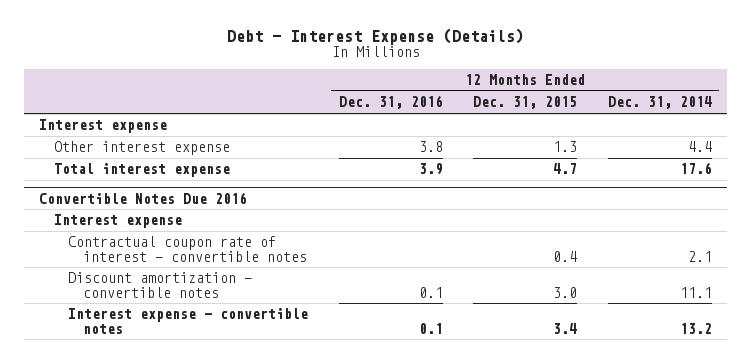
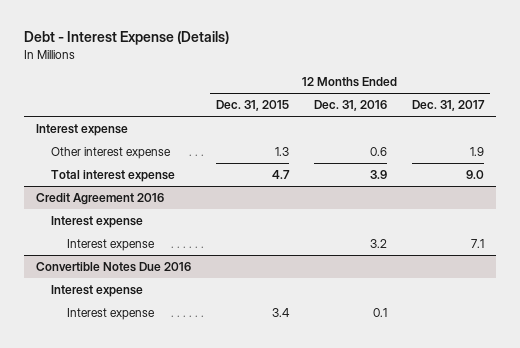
- | 12 Months Ended Dec. 31, 2016 | 12 Months Ended Dec. 31, 2015 | 12 Months Ended Dec. 31, 2014
+ | 12 Months Ended Dec. 31, 2015 | 12 Months Ended Dec. 31, 2016 | 12 Months Ended Dec. 31, 2017
- Other interest expense | 3.8 | 1.3 | 4.4
+ Other interest expense | 1.3 | 0.6 | 1.9
+ Credit Agreement 2016
+ Interest expense
+ Interest expense | | 3.2 | 7.1
@ Convertible Notes Due 2016
- Contractual coupon rate of interest - convertible notes | | 0.4 | 2.1
- Discount amortization - convertible notes | 0.1 | 3.0 | 11.1
- Interest expense - convertible notes | 0.1 | 3.4 | 13.2
+ Interest expense | 3.4 | 0.1 |

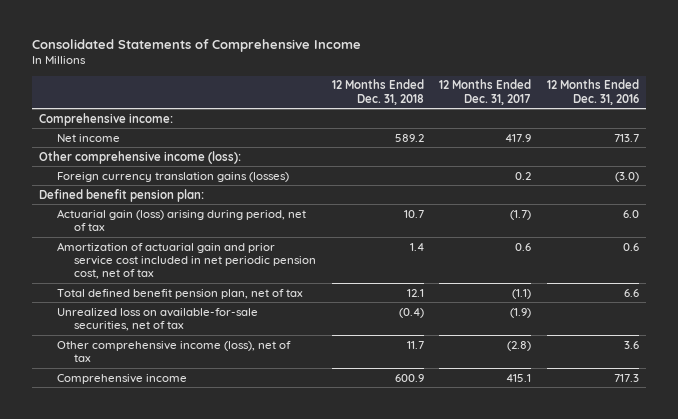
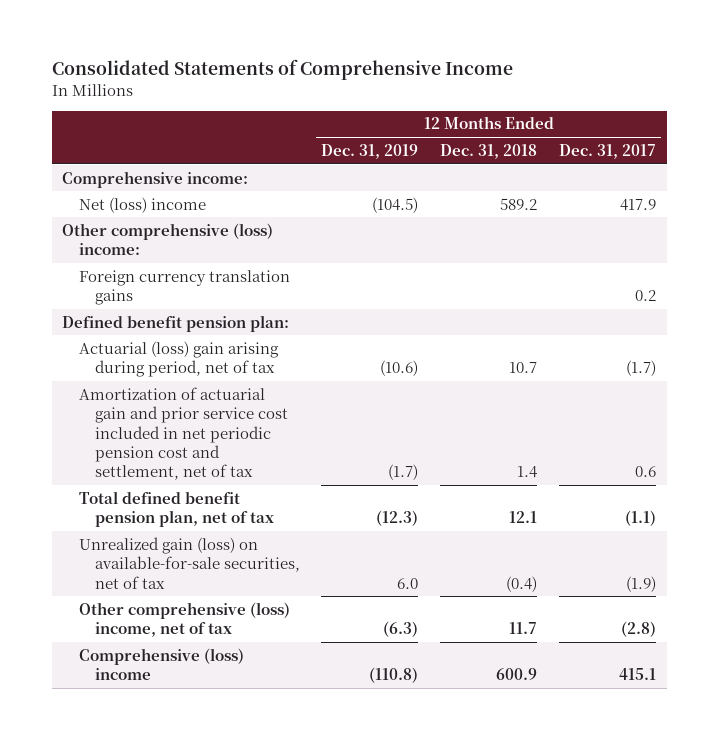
- | 12 Months Ended Dec. 31, 2018 | 12 Months Ended Dec. 31, 2017 | 12 Months Ended Dec. 31, 2016
+ | 12 Months Ended Dec. 31, 2019 | 12 Months Ended Dec. 31, 2018 | 12 Months Ended Dec. 31, 2017
- Net income | 589.2 | 417.9 | 713.7
- Other comprehensive income (loss):
- Foreign currency translation gains (losses) | | 0.2 | (3.0)
+ Net (loss) income | (104.5) | 589.2 | 417.9
+ Other comprehensive (loss) income:
+ Foreign currency translation gains | | | 0.2
- Actuarial gain (loss) arising during period, net of tax | 10.7 | (1.7) | 6.0
- Amortization of actuarial gain and prior service cost included in net periodic pension cost, net of tax | 1.4 | 0.6 | 0.6
+ Actuarial (loss) gain arising during period, net of tax | (10.6) | 10.7 | (1.7)
+ Amortization of actuarial gain and prior service cost included in net periodic pension cost and settlement, net of tax | (1.7) | 1.4 | 0.6
- Unrealized loss on available-for-sale securities, net of tax | (0.4) | (1.9) |
- Other comprehensive income (loss), net of tax | 11.7 | (2.8) | 3.6
- Comprehensive income | 600.9 | 415.1 | 717.3
+ Unrealized gain (loss) on available-for-sale securities, net of tax | 6.0 | (0.4) | (1.9)
+ Other comprehensive (loss) income, net of tax | (6.3) | 11.7 | (2.8)
+ Comprehensive (loss) income | (110.8) | 600.9 | 415.1

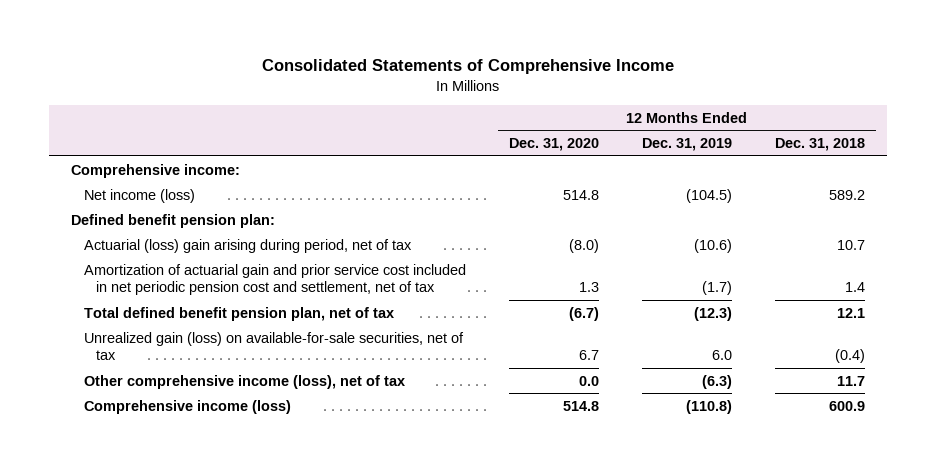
- | 12 Months Ended Dec. 31, 2019 | 12 Months Ended Dec. 31, 2018 | 12 Months Ended Dec. 31, 2017
+ | 12 Months Ended Dec. 31, 2020 | 12 Months Ended Dec. 31, 2019 | 12 Months Ended Dec. 31, 2018
- Net (loss) income | (104.5) | 589.2 | 417.9
- Other comprehensive (loss) income:
- Foreign currency translation gains | | | 0.2
+ Net income (loss) | 514.8 | (104.5) | 589.2
- Other comprehensive (loss) income, net of tax | (6.3) | 11.7 | (2.8)
- Comprehensive (loss) income | (110.8) | 600.9 | 415.1
+ Other comprehensive income (loss), net of tax | 0.0 | (6.3) | 11.7
+ Comprehensive income (loss) | 514.8 | (110.8) | 600.9

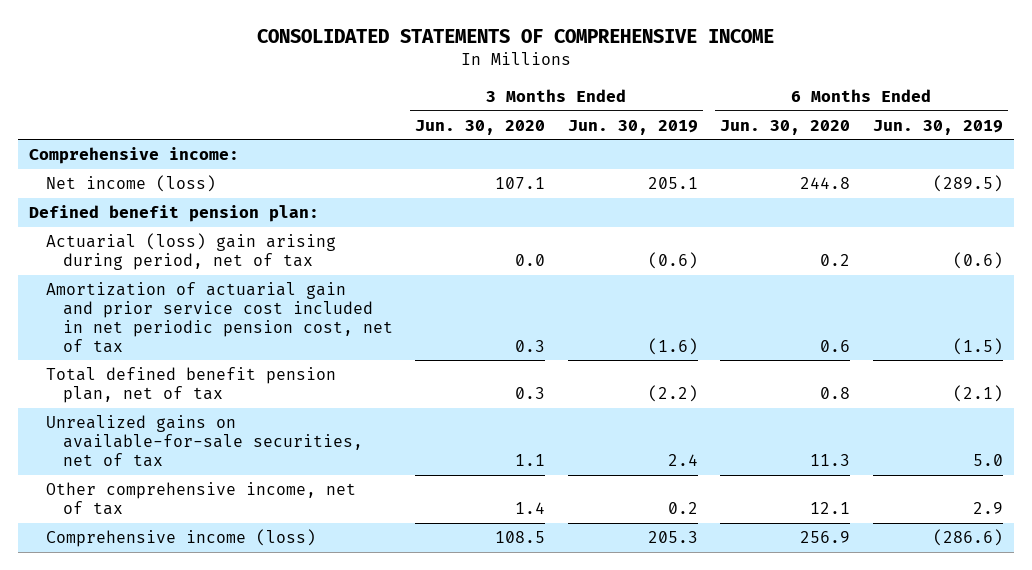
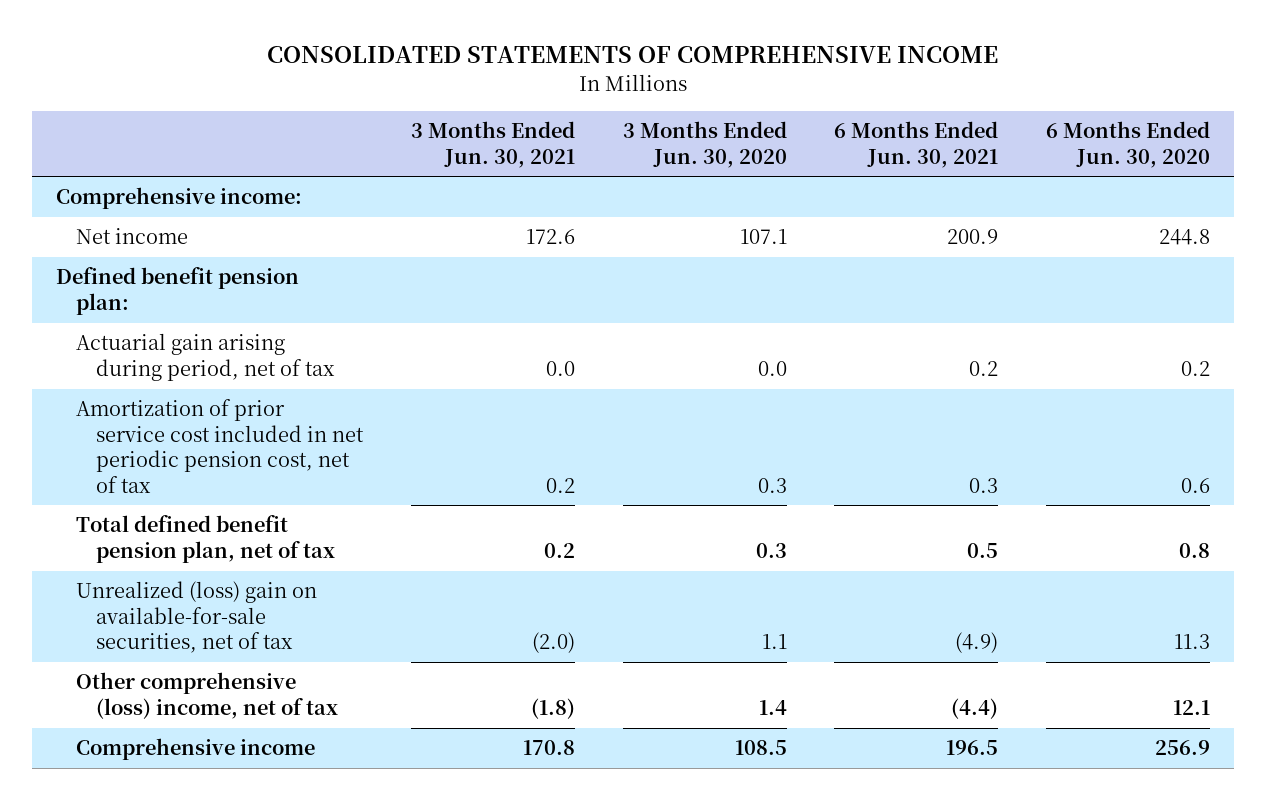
- | 3 Months Ended Jun. 30, 2020 | 3 Months Ended Jun. 30, 2019 | 6 Months Ended Jun. 30, 2020 | 6 Months Ended Jun. 30, 2019
+ | 3 Months Ended Jun. 30, 2021 | 3 Months Ended Jun. 30, 2020 | 6 Months Ended Jun. 30, 2021 | 6 Months Ended Jun. 30, 2020
- Net income (loss) | 107.1 | 205.1 | 244.8 | (289.5)
+ Net income | 172.6 | 107.1 | 200.9 | 244.8
- Actuarial (loss) gain arising during period, net of tax | 0.0 | (0.6) | 0.2 | (0.6)
- Amortization of actuarial gain and prior service cost included in net periodic pension cost, net of tax | 0.3 | (1.6) | 0.6 | (1.5)
+ Actuarial gain arising during period, net of tax | 0.0 | 0.0 | 0.2 | 0.2
+ Amortization of prior service cost included in net periodic pension cost, net of tax | 0.2 | 0.3 | 0.3 | 0.6
- Unrealized gains on available-for-sale securities, net of tax | 1.1 | 2.4 | 11.3 | 5.0
- Other comprehensive income, net of tax | 1.4 | 0.2 | 12.1 | 2.9
- Comprehensive income (loss) | 108.5 | 205.3 | 256.9 | (286.6)
+ Unrealized (loss) gain on available-for-sale securities, net of tax | (2.0) | 1.1 | (4.9) | 11.3
+ Other comprehensive (loss) income, net of tax | (1.8) | 1.4 | (4.4) | 12.1
+ Comprehensive income | 170.8 | 108.5 | 196.5 | 256.9

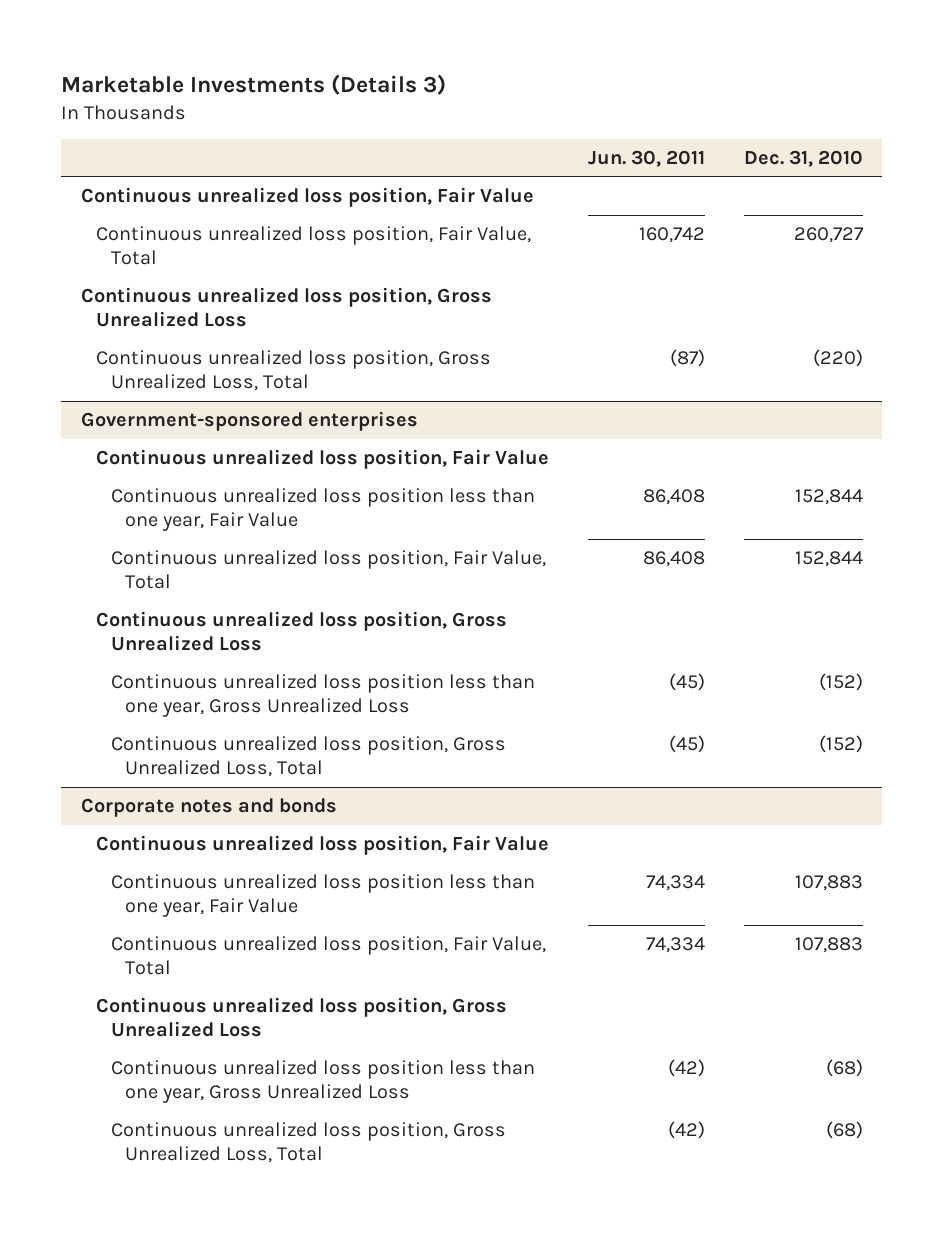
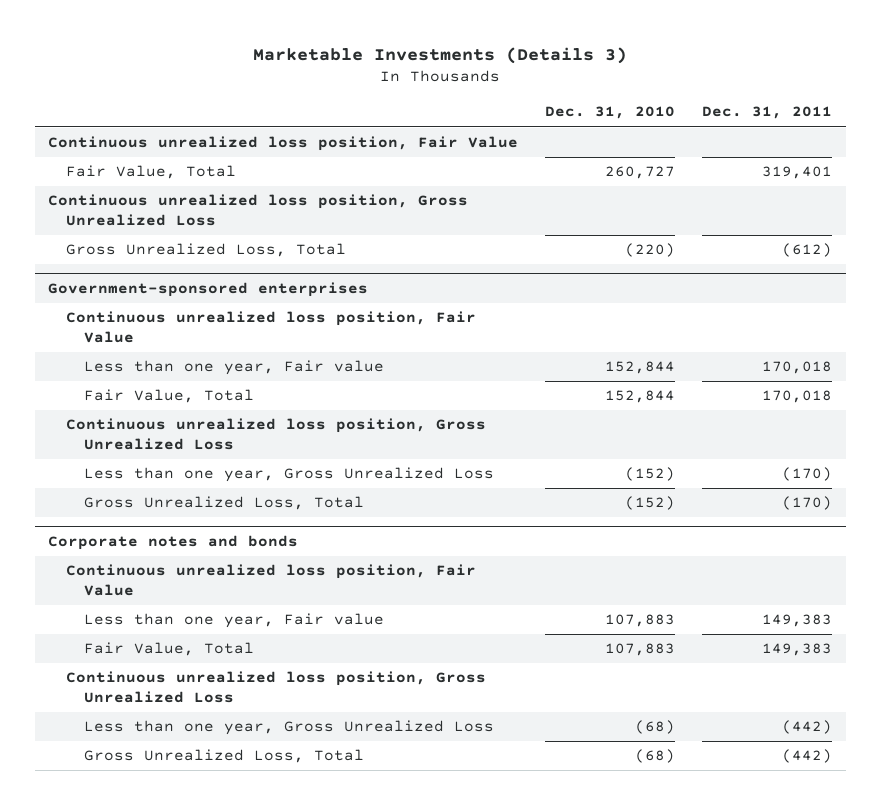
- | Jun. 30, 2011 | Dec. 31, 2010
+ | Dec. 31, 2010 | Dec. 31, 2011
- Continuous unrealized loss position, Fair Value, Total | 160,742 | 260,727
+ Fair Value, Total | 260,727 | 319,401
- Continuous unrealized loss position, Gross Unrealized Loss, Total | (87) | (220)
+ Gross Unrealized Loss, Total | (220) | (612)
@ Government-sponsored enterprises
- Continuous unrealized loss position less than one year, Fair Value | 86,408 | 152,844
- Continuous unrealized loss position, Fair Value, Total | 86,408 | 152,844
+ Less than one year, Fair value | 152,844 | 170,018
+ Fair Value, Total | 152,844 | 170,018
- Continuous unrealized loss position less than one year, Gross Unrealized Loss | (45) | (152)
- Continuous unrealized loss position, Gross Unrealized Loss, Total | (45) | (152)
+ Less than one year, Gross Unrealized Loss | (152) | (170)
+ Gross Unrealized Loss, Total | (152) | (170)
@ Corporate notes and bonds
- Continuous unrealized loss position less than one year, Fair Value | 74,334 | 107,883
- Continuous unrealized loss position, Fair Value, Total | 74,334 | 107,883
+ Less than one year, Fair value | 107,883 | 149,383
+ Fair Value, Total | 107,883 | 149,383
- Continuous unrealized loss position less than one year, Gross Unrealized Loss | (42) | (68)
- Continuous unrealized loss position, Gross Unrealized Loss, Total | (42) | (68)
+ Less than one year, Gross Unrealized Loss | (68) | (442)
+ Gross Unrealized Loss, Total | (68) | (442)

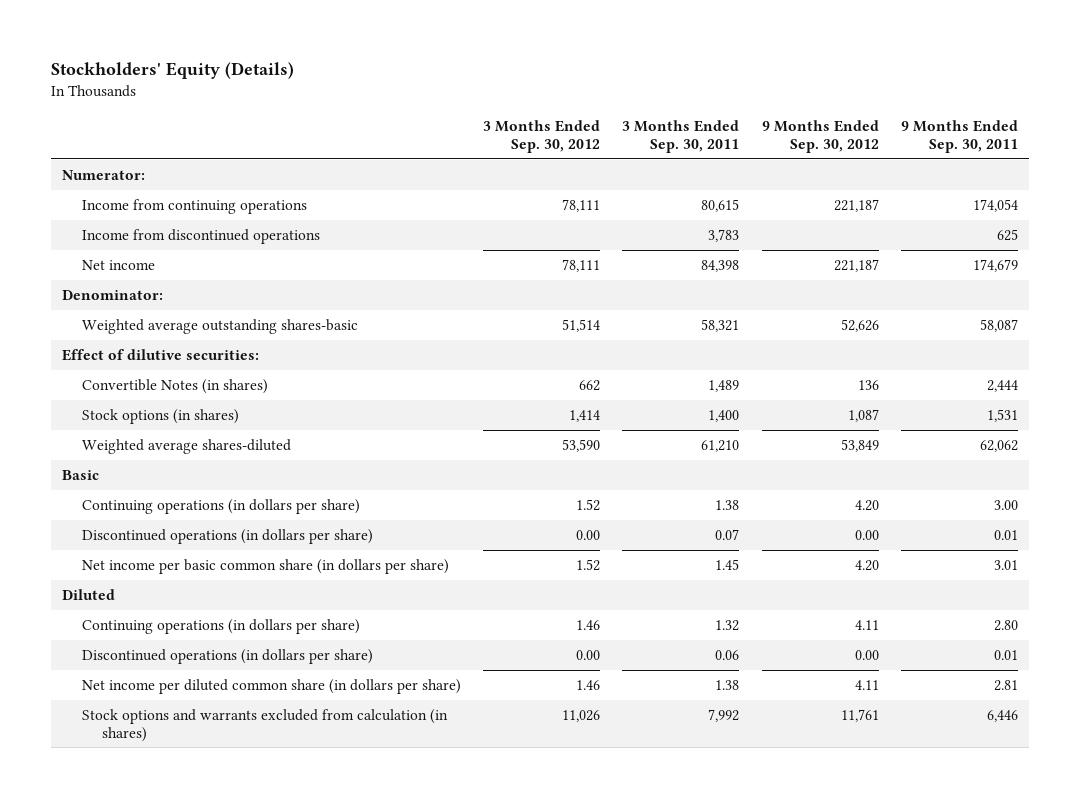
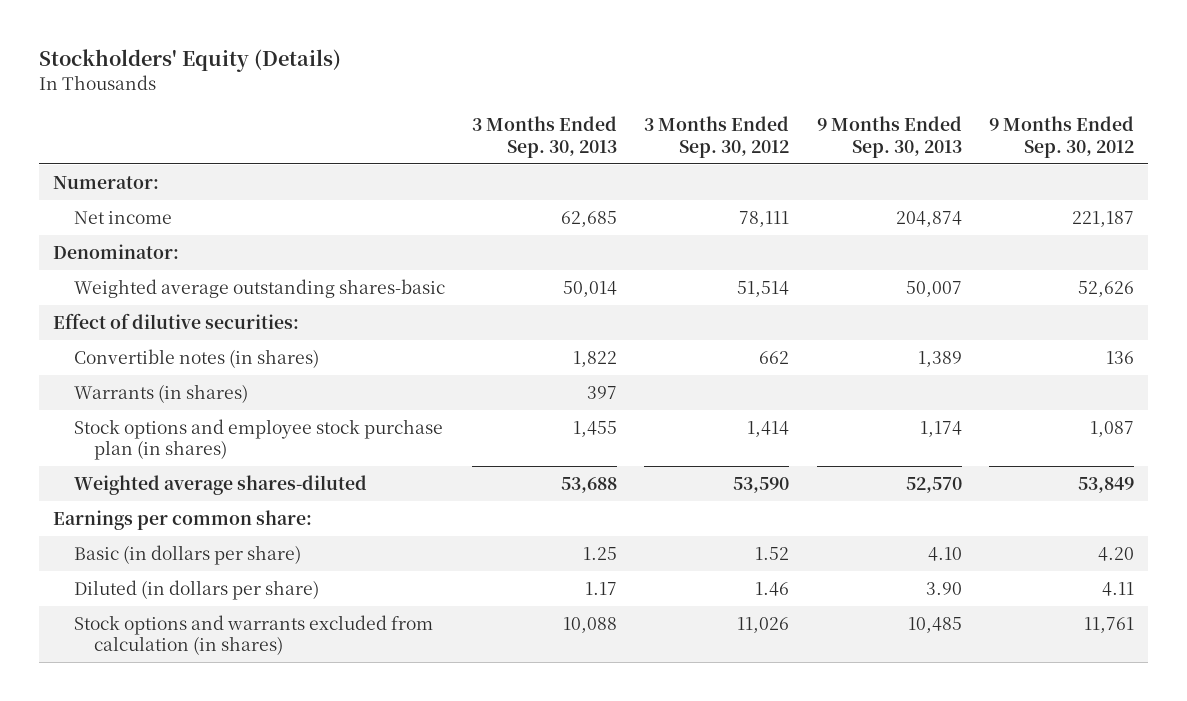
- | 3 Months Ended Sep. 30, 2012 | 3 Months Ended Sep. 30, 2011 | 9 Months Ended Sep. 30, 2012 | 9 Months Ended Sep. 30, 2011
+ | 3 Months Ended Sep. 30, 2013 | 3 Months Ended Sep. 30, 2012 | 9 Months Ended Sep. 30, 2013 | 9 Months Ended Sep. 30, 2012
- Income from continuing operations | 78,111 | 80,615 | 221,187 | 174,054
- Income from discontinued operations | | 3,783 | | 625
- Convertible Notes (in shares) | 662 | 1,489 | 136 | 2,444
- Stock options (in shares) | 1,414 | 1,400 | 1,087 | 1,531
+ Convertible notes (in shares) | 1,822 | 662 | 1,389 | 136
+ Warrants (in shares) | 397 | | |
+ Stock options and employee stock purchase plan (in shares) | 1,455 | 1,414 | 1,174 | 1,087
- Basic
- Continuing operations (in dollars per share) | 1.52 | 1.38 | 4.20 | 3.00
- Discontinued operations (in dollars per share) | 0.00 | 0.07 | 0.00 | 0.01
- Net income per basic common share (in dollars per share) | 1.52 | 1.45 | 4.20 | 3.01
- Diluted
- Continuing operations (in dollars per share) | 1.46 | 1.32 | 4.11 | 2.80
- Discontinued operations (in dollars per share) | 0.00 | 0.06 | 0.00 | 0.01
- Net income per diluted common share (in dollars per share) | 1.46 | 1.38 | 4.11 | 2.81
+ Earnings per common share:
+ Basic (in dollars per share) | 1.25 | 1.52 | 4.10 | 4.20
+ Diluted (in dollars per share) | 1.17 | 1.46 | 3.90 | 4.11

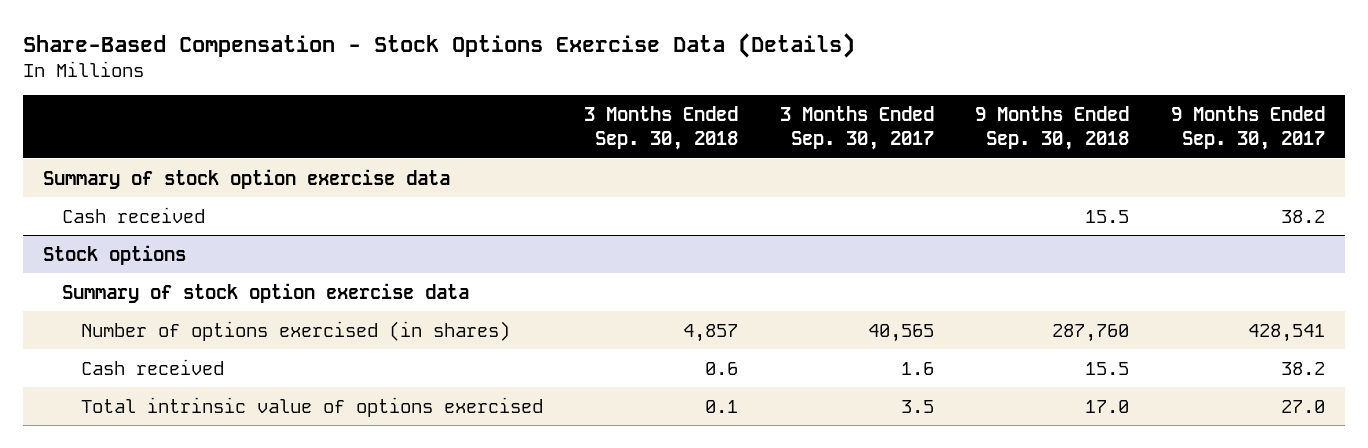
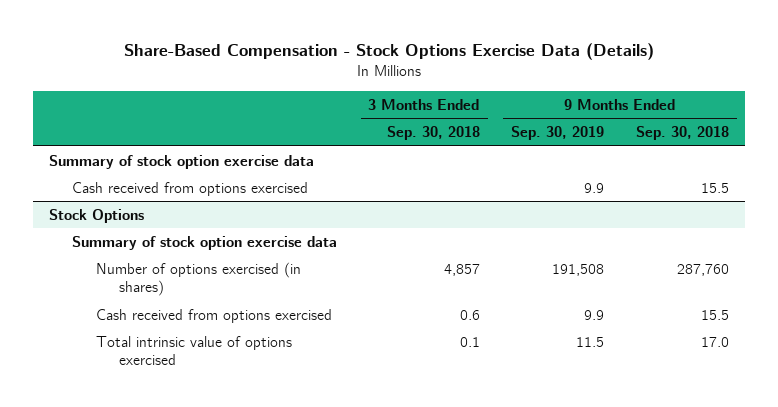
- | 3 Months Ended Sep. 30, 2018 | 3 Months Ended Sep. 30, 2017 | 9 Months Ended Sep. 30, 2018 | 9 Months Ended Sep. 30, 2017
+ | 3 Months Ended Sep. 30, 2018 | 9 Months Ended Sep. 30, 2019 | 9 Months Ended Sep. 30, 2018
- Cash received | | | 15.5 | 38.2
- Stock options
+ Cash received from options exercised | | 9.9 | 15.5
+ Stock Options
- Cash received | 0.6 | 1.6 | 15.5 | 38.2
+ Cash received from options exercised | 0.6 | 9.9 | 15.5

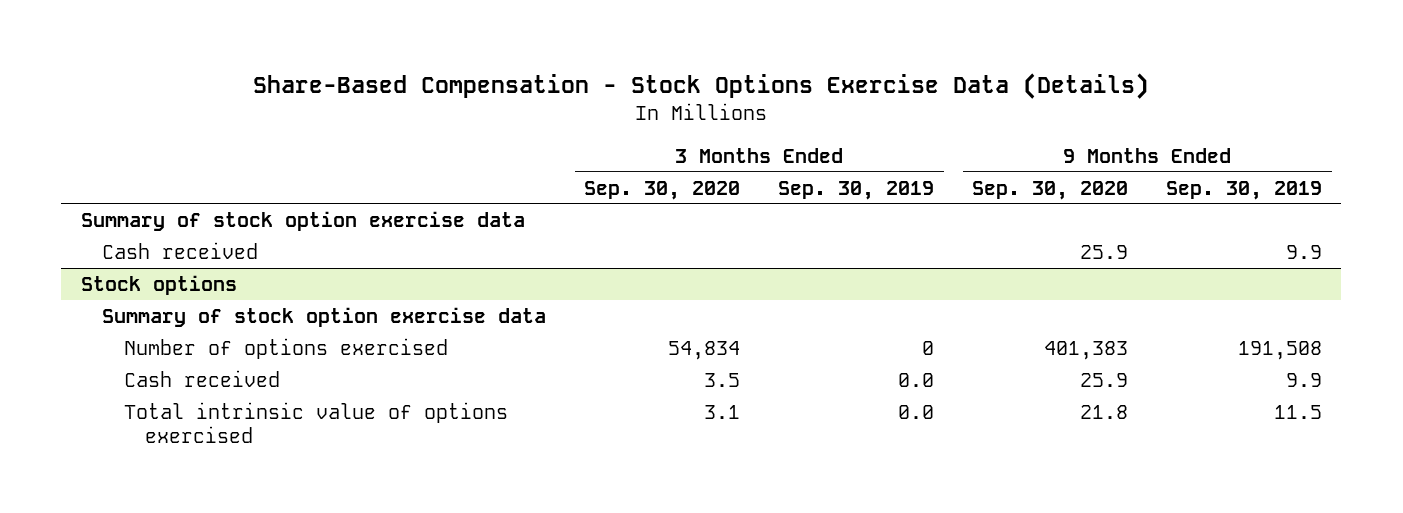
- | 3 Months Ended Sep. 30, 2018 | 9 Months Ended Sep. 30, 2019 | 9 Months Ended Sep. 30, 2018
+ | 3 Months Ended Sep. 30, 2020 | 3 Months Ended Sep. 30, 2019 | 9 Months Ended Sep. 30, 2020 | 9 Months Ended Sep. 30, 2019
- Cash received from options exercised | | 9.9 | 15.5
- Stock Options
+ Cash received | | | 25.9 | 9.9
+ Stock options
- Number of options exercised (in shares) | 4,857 | 191,508 | 287,760
- Cash received from options exercised | 0.6 | 9.9 | 15.5
+ Number of options exercised | 54,834 | 0 | 401,383 | 191,508
+ Cash received | 3.5 | 0.0 | 25.9 | 9.9

